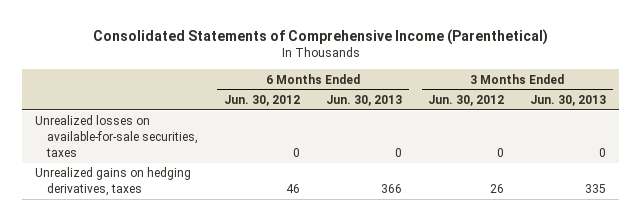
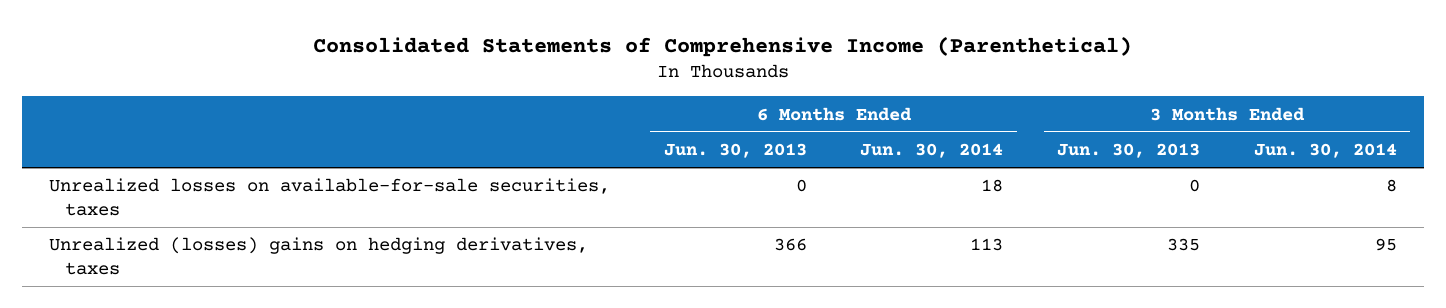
- | 6 Months Ended Jun. 30, 2012 | 6 Months Ended Jun. 30, 2013 | 3 Months Ended Jun. 30, 2012 | 3 Months Ended Jun. 30, 2013
+ | 6 Months Ended Jun. 30, 2013 | 6 Months Ended Jun. 30, 2014 | 3 Months Ended Jun. 30, 2013 | 3 Months Ended Jun. 30, 2014
- Unrealized gains on hedging derivatives, taxes | 46 | 366 | 26 | 335
+ Unrealized (losses) gains on hedging derivatives, taxes | 366 | 113 | 335 | 95

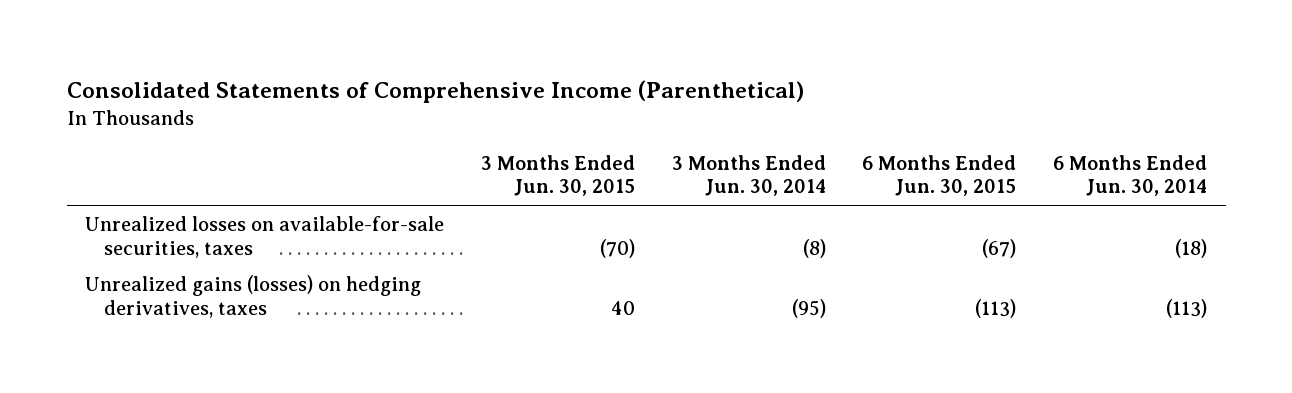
- | 6 Months Ended Jun. 30, 2013 | 6 Months Ended Jun. 30, 2014 | 3 Months Ended Jun. 30, 2013 | 3 Months Ended Jun. 30, 2014
+ | 3 Months Ended Jun. 30, 2015 | 3 Months Ended Jun. 30, 2014 | 6 Months Ended Jun. 30, 2015 | 6 Months Ended Jun. 30, 2014
- Unrealized losses on available-for-sale securities, taxes | 0 | 18 | 0 | 8
- Unrealized (losses) gains on hedging derivatives, taxes | 366 | 113 | 335 | 95
+ Unrealized losses on available-for-sale securities, taxes | (70) | (8) | (67) | (18)
+ Unrealized gains (losses) on hedging derivatives, taxes | 40 | (95) | (113) | (113)

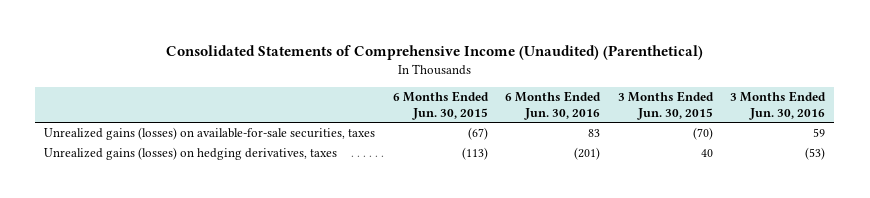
- Consolidated Statements of Comprehensive Income (Parenthetical)
+ Consolidated Statements of Comprehensive Income (Unaudited) (Parenthetical)
- | 3 Months Ended Jun. 30, 2015 | 3 Months Ended Jun. 30, 2014 | 6 Months Ended Jun. 30, 2015 | 6 Months Ended Jun. 30, 2014
+ | 6 Months Ended Jun. 30, 2015 | 6 Months Ended Jun. 30, 2016 | 3 Months Ended Jun. 30, 2015 | 3 Months Ended Jun. 30, 2016
- Unrealized losses on available-for-sale securities, taxes | (70) | (8) | (67) | (18)
+ Unrealized gains (losses) on available-for-sale securities, taxes | (67) | 83 | (70) | 59

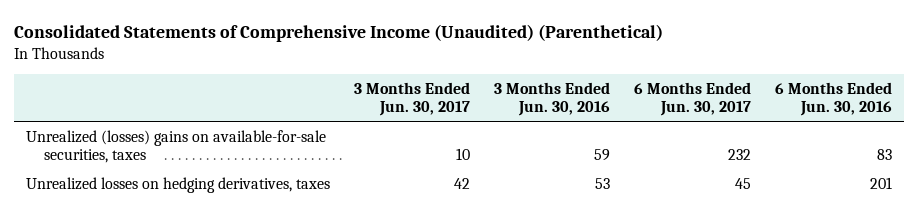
- | 6 Months Ended Jun. 30, 2015 | 6 Months Ended Jun. 30, 2016 | 3 Months Ended Jun. 30, 2015 | 3 Months Ended Jun. 30, 2016
+ | 3 Months Ended Jun. 30, 2017 | 3 Months Ended Jun. 30, 2016 | 6 Months Ended Jun. 30, 2017 | 6 Months Ended Jun. 30, 2016
- Unrealized gains (losses) on available-for-sale securities, taxes | (67) | 83 | (70) | 59
- Unrealized gains (losses) on hedging derivatives, taxes | (113) | (201) | 40 | (53)
+ Unrealized (losses) gains on available-for-sale securities, taxes | 10 | 59 | 232 | 83
+ Unrealized losses on hedging derivatives, taxes | 42 | 53 | 45 | 201

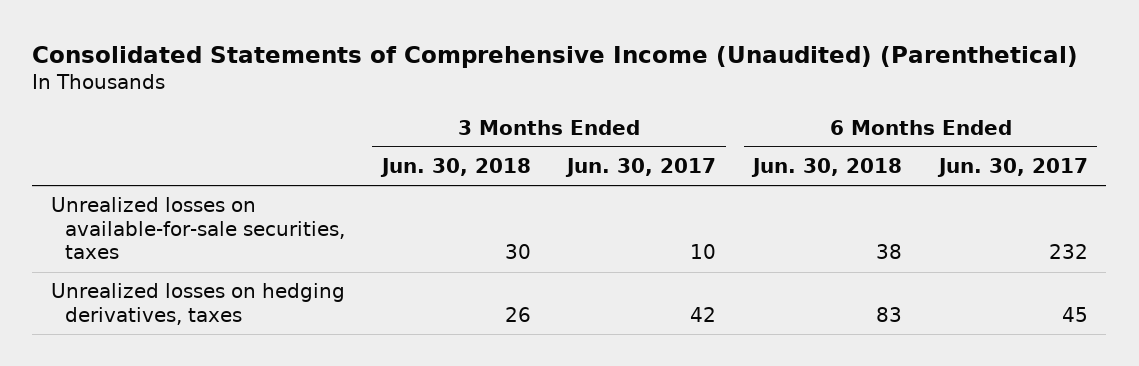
- | 3 Months Ended Jun. 30, 2017 | 3 Months Ended Jun. 30, 2016 | 6 Months Ended Jun. 30, 2017 | 6 Months Ended Jun. 30, 2016
+ | 3 Months Ended Jun. 30, 2018 | 3 Months Ended Jun. 30, 2017 | 6 Months Ended Jun. 30, 2018 | 6 Months Ended Jun. 30, 2017
- Unrealized (losses) gains on available-for-sale securities, taxes | 10 | 59 | 232 | 83
+ Unrealized losses on available-for-sale securities, taxes | 30 | 10 | 38 | 232

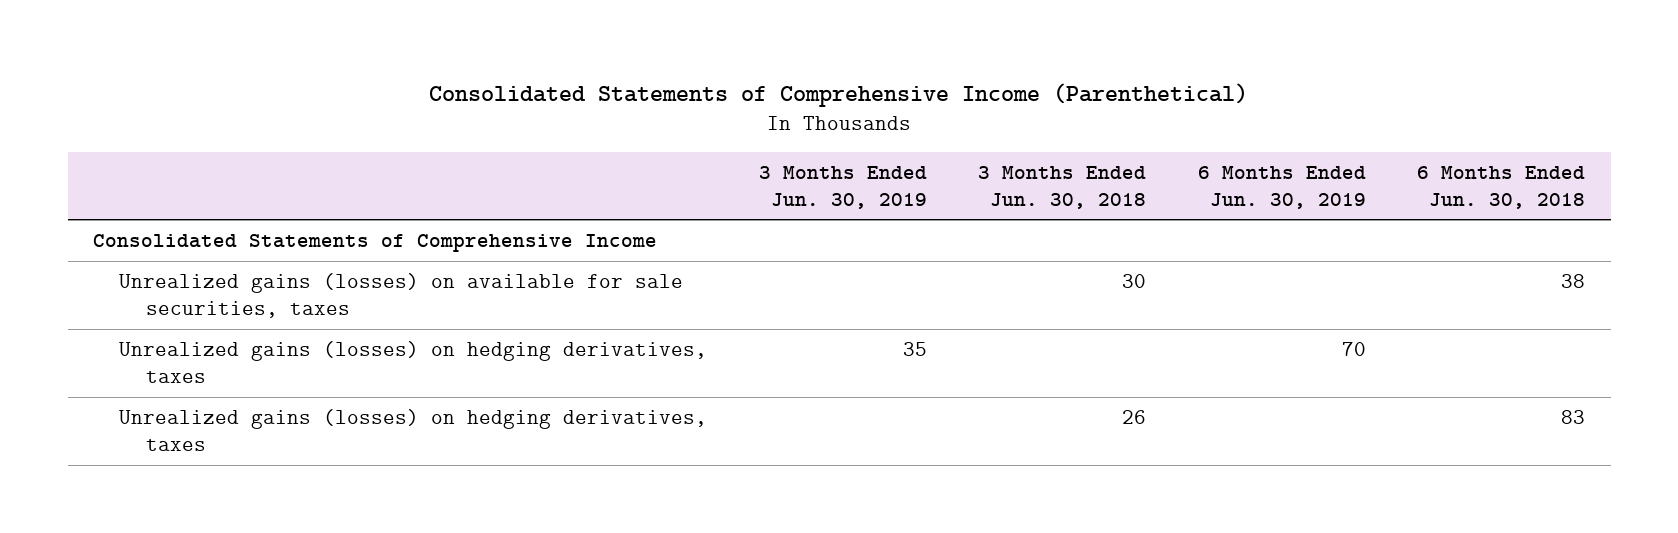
- Consolidated Statements of Comprehensive Income (Unaudited) (Parenthetical)
+ Consolidated Statements of Comprehensive Income (Parenthetical)
- | 3 Months Ended Jun. 30, 2018 | 3 Months Ended Jun. 30, 2017 | 6 Months Ended Jun. 30, 2018 | 6 Months Ended Jun. 30, 2017
+ | 3 Months Ended Jun. 30, 2019 | 3 Months Ended Jun. 30, 2018 | 6 Months Ended Jun. 30, 2019 | 6 Months Ended Jun. 30, 2018
- Unrealized losses on available-for-sale securities, taxes | 30 | 10 | 38 | 232
- Unrealized losses on hedging derivatives, taxes | 26 | 42 | 83 | 45
+ Consolidated Statements of Comprehensive Income
+ Unrealized gains (losses) on available for sale securities, taxes | | 30 | | 38
+ Unrealized gains (losses) on hedging derivatives, taxes | 35 | | 70 |
+ Unrealized gains (losses) on hedging derivatives, taxes | | 26 | | 83

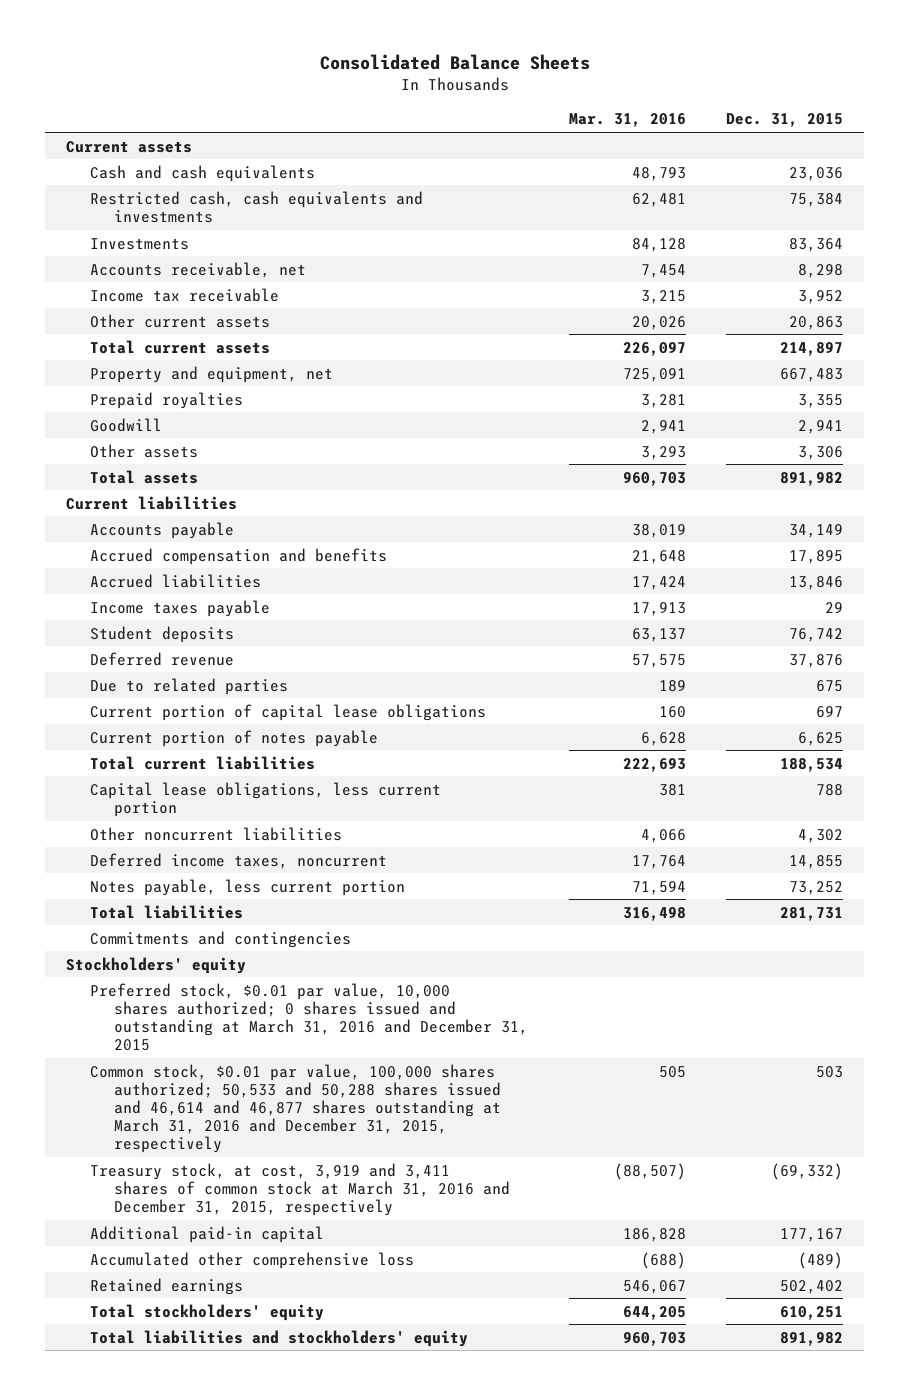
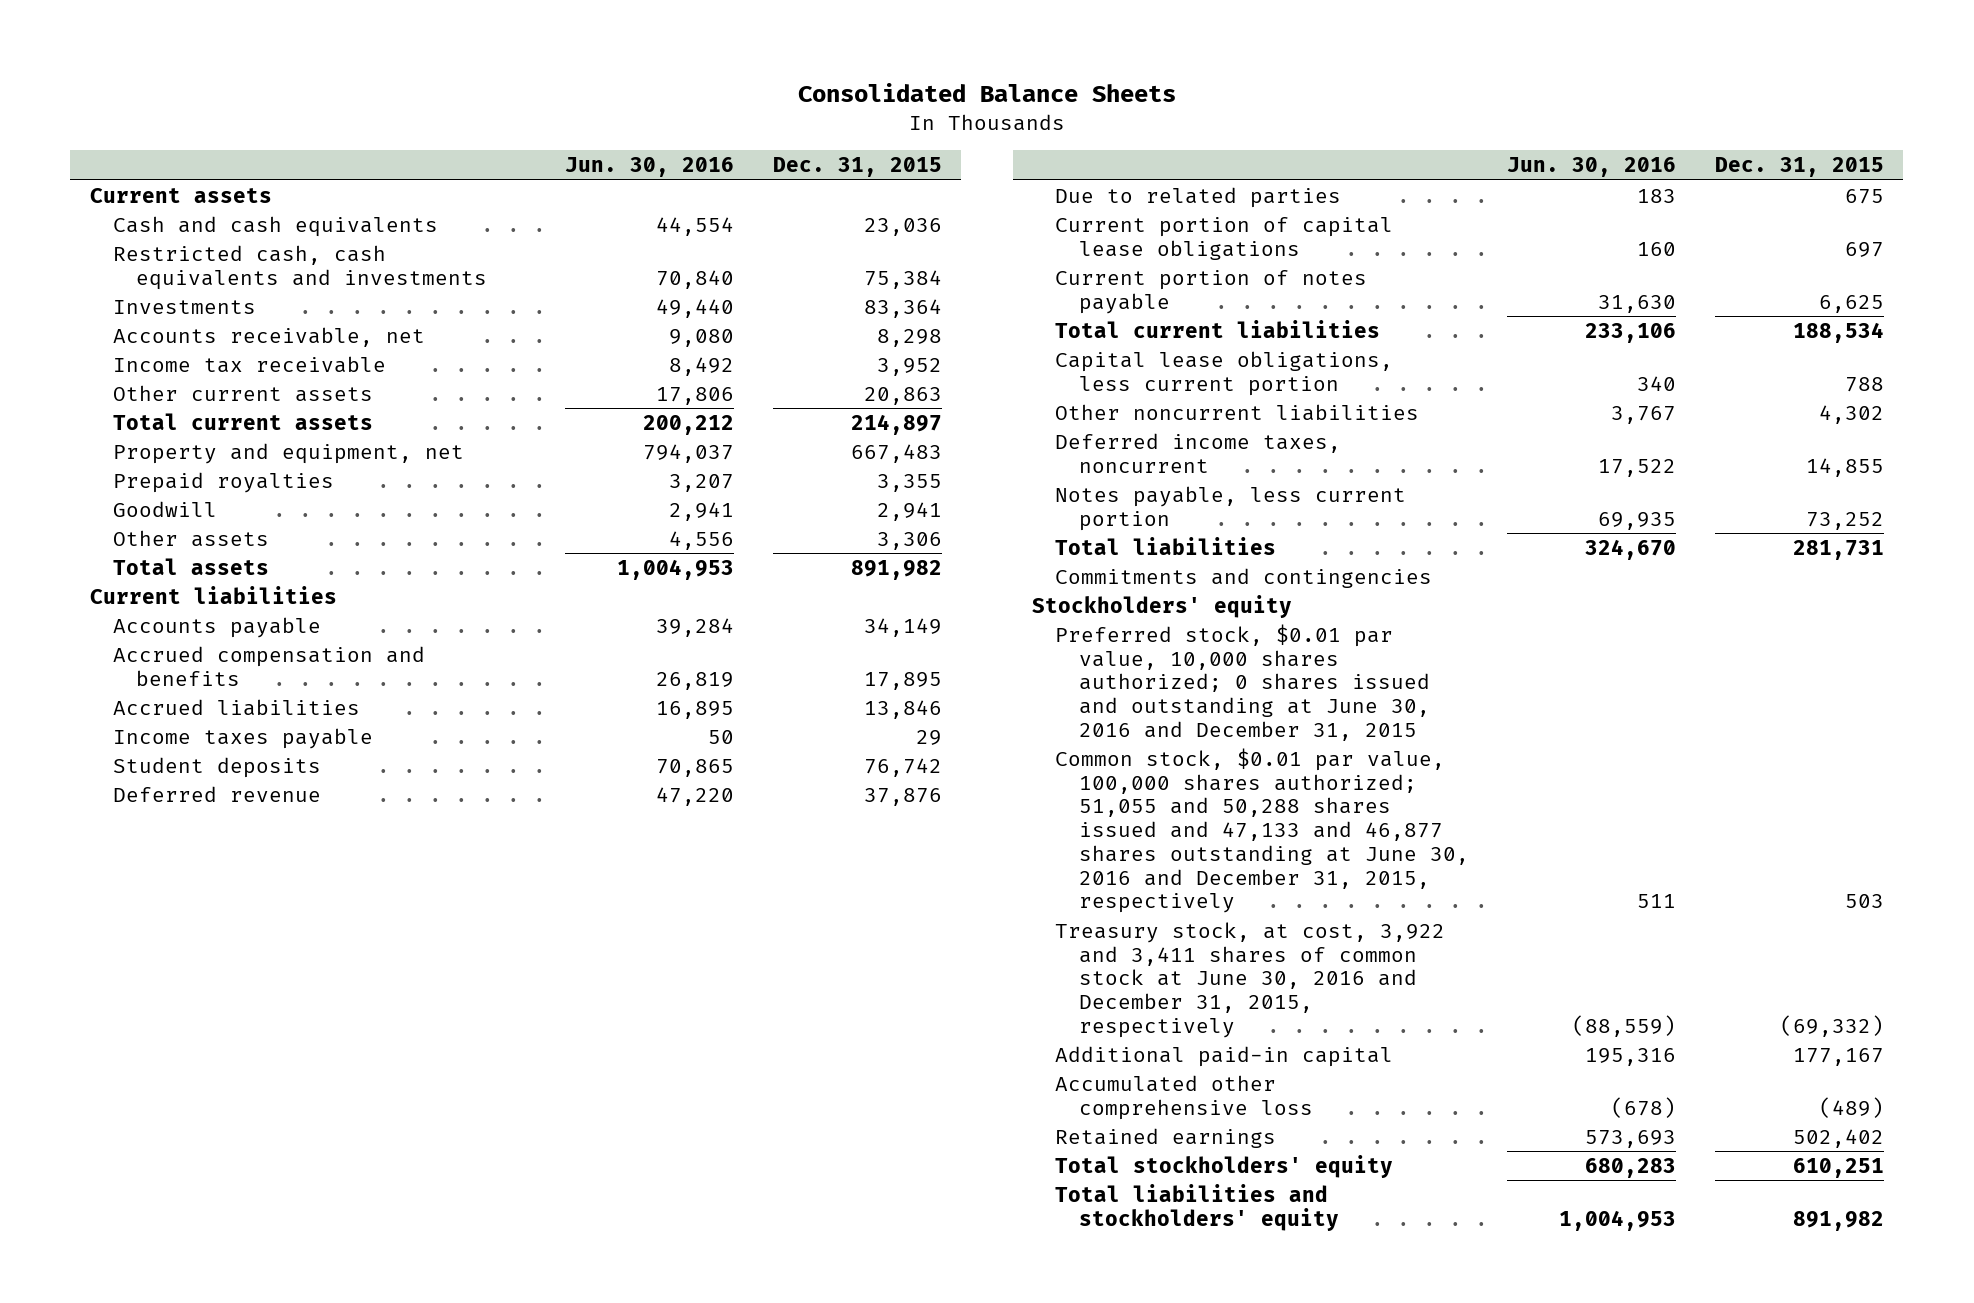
- | Mar. 31, 2016 | Dec. 31, 2015
+ | Jun. 30, 2016 | Dec. 31, 2015
- Preferred stock, $0.01 par value, 10,000 shares authorized; 0 shares issued and outstanding at March 31, 2016 and December 31, 2015
- Common stock, $0.01 par value, 100,000 shares authorized; 50,533 and 50,288 shares issued and 46,614 and 46,877 shares outstanding at March 31, 2016 and December 31, 2015, respectively | 505 | 503
- Treasury stock, at cost, 3,919 and 3,411 shares of common stock at March 31, 2016 and December 31, 2015, respectively | (88,507) | (69,332)
+ Preferred stock, $0.01 par value, 10,000 shares authorized; 0 shares issued and outstanding at June 30, 2016 and December 31, 2015
+ Common stock, $0.01 par value, 100,000 shares authorized; 51,055 and 50,288 shares issued and 47,133 and 46,877 shares outstanding at June 30, 2016 and December 31, 2015, respectively | 511 | 503
+ Treasury stock, at cost, 3,922 and 3,411 shares of common stock at June 30, 2016 and December 31, 2015, respectively | (88,559) | (69,332)

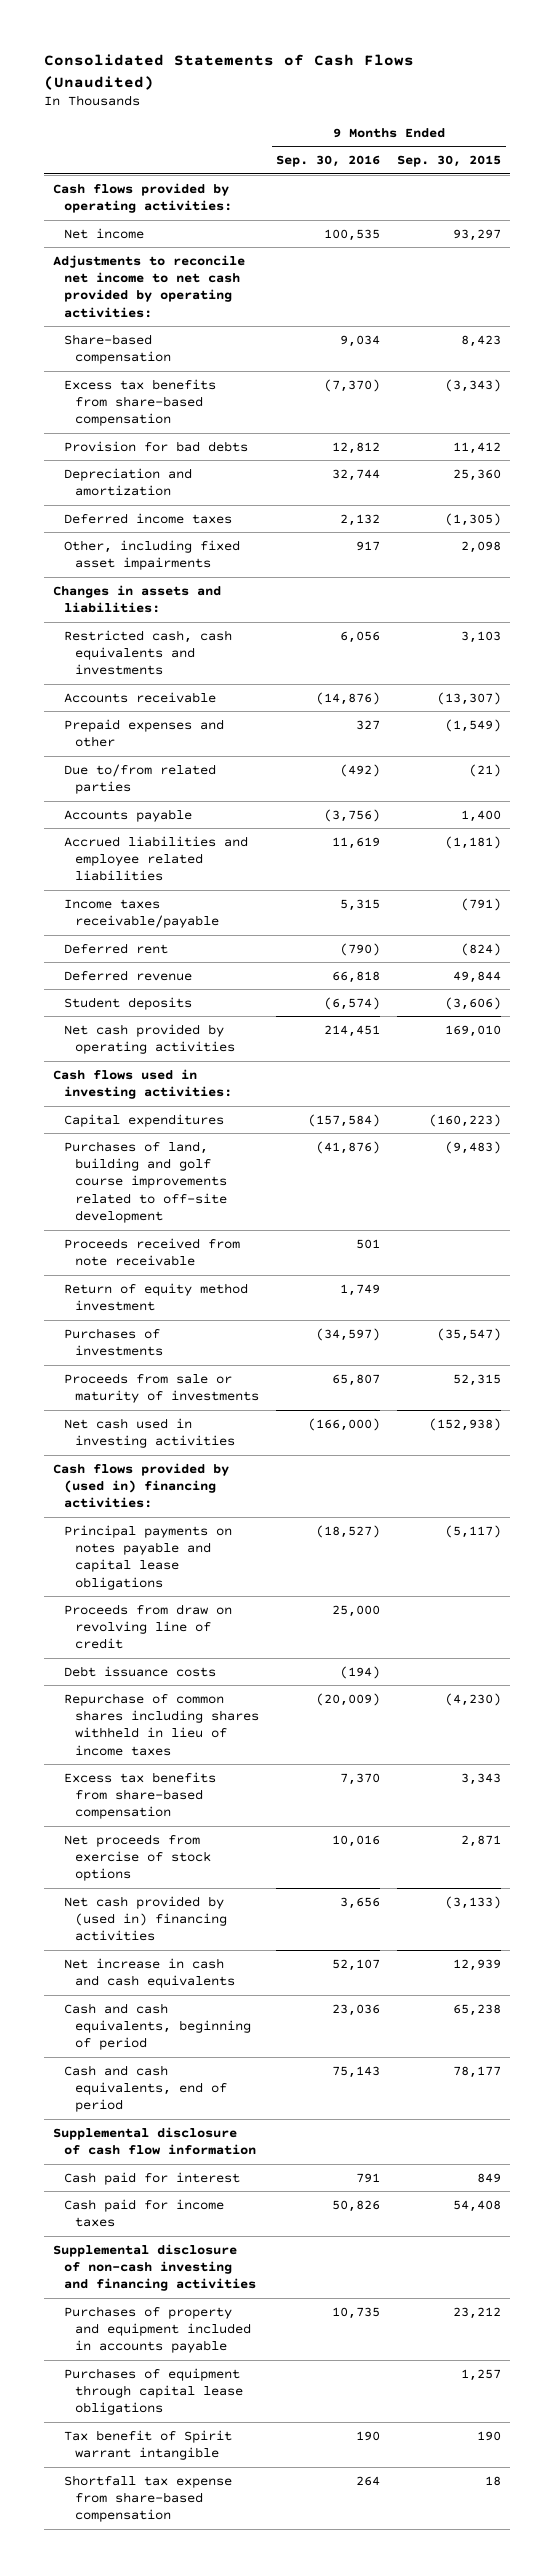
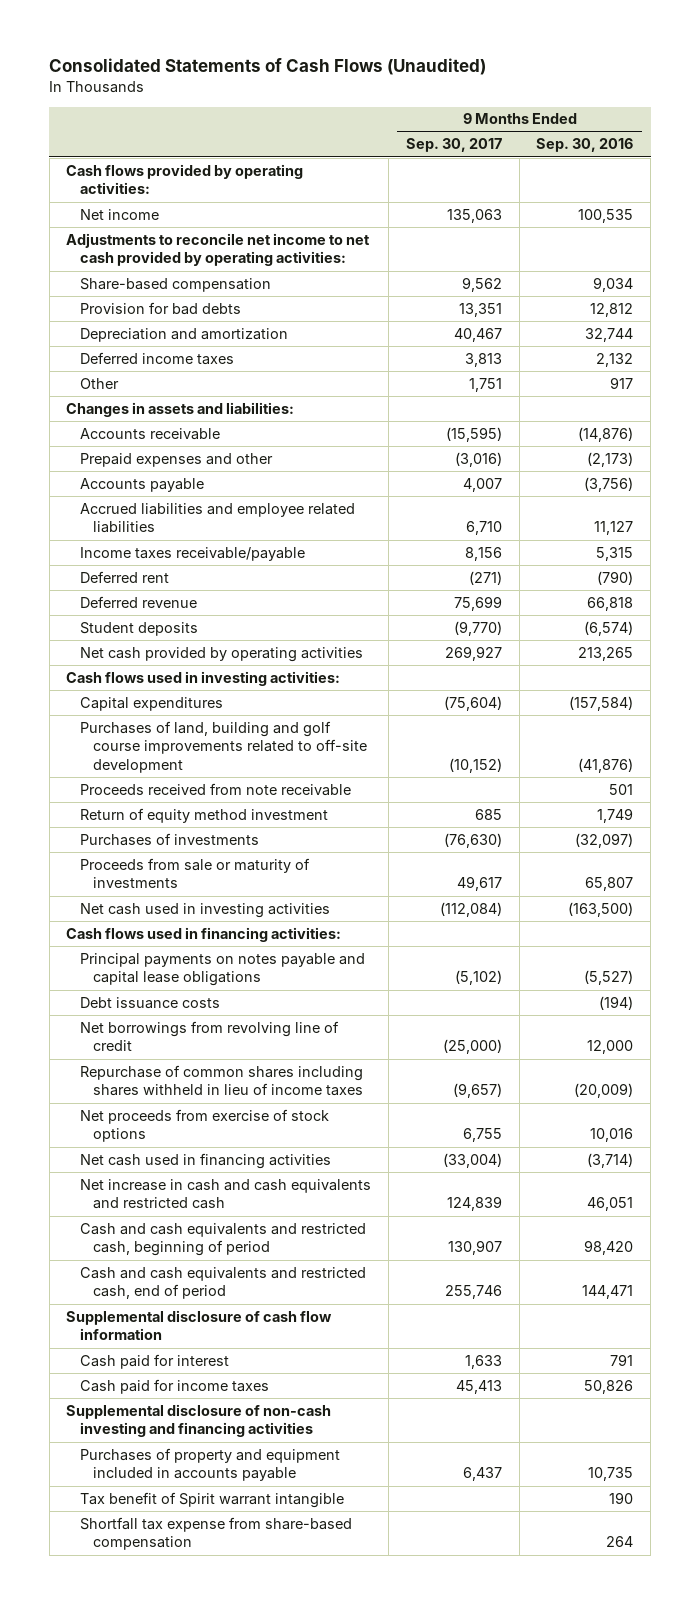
- | 9 Months Ended Sep. 30, 2016 | 9 Months Ended Sep. 30, 2015
+ | 9 Months Ended Sep. 30, 2017 | 9 Months Ended Sep. 30, 2016
- Excess tax benefits from share-based compensation | (7,370) | (3,343)
- Other, including fixed asset impairments | 917 | 2,098
+ Other | 1,751 | 917
- Restricted cash, cash equivalents and investments | 6,056 | 3,103
- Prepaid expenses and other | 327 | (1,549)
- Due to/from related parties | (492) | (21)
+ Prepaid expenses and other | (3,016) | (2,173)
- Accrued liabilities and employee related liabilities | 11,619 | (1,181)
+ Accrued liabilities and employee related liabilities | 6,710 | 11,127
- Net cash provided by operating activities | 214,451 | 169,010
+ Net cash provided by operating activities | 269,927 | 213,265
- Purchases of investments | (34,597) | (35,547)
+ Purchases of investments | (76,630) | (32,097)
- Net cash used in investing activities | (166,000) | (152,938)
- Cash flows provided by (used in) financing activities:
- Principal payments on notes payable and capital lease obligations | (18,527) | (5,117)
- Proceeds from draw on revolving line of credit | 25,000 |
+ Net cash used in investing activities | (112,084) | (163,500)
+ Cash flows used in financing activities:
+ Principal payments on notes payable and capital lease obligations | (5,102) | (5,527)
+ Net borrowings from revolving line of credit | (25,000) | 12,000
- Excess tax benefits from share-based compensation | 7,370 | 3,343
- Net cash provided by (used in) financing activities | 3,656 | (3,133)
- Net increase in cash and cash equivalents | 52,107 | 12,939
- Cash and cash equivalents, beginning of period | 23,036 | 65,238
- Cash and cash equivalents, end of period | 75,143 | 78,177
+ Net cash used in financing activities | (33,004) | (3,714)
+ Net increase in cash and cash equivalents and restricted cash | 124,839 | 46,051
+ Cash and cash equivalents and restricted cash, beginning of period | 130,907 | 98,420
+ Cash and cash equivalents and restricted cash, end of period | 255,746 | 144,471
- Purchases of equipment through capital lease obligations | | 1,257

